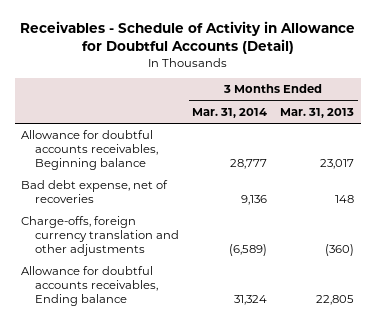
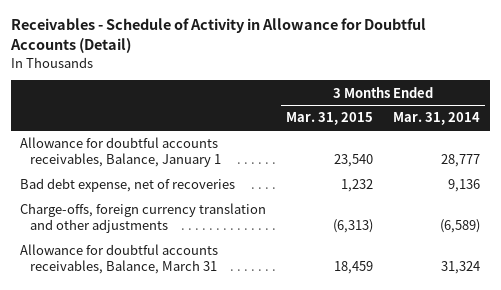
- | 3 Months Ended Mar. 31, 2014 | 3 Months Ended Mar. 31, 2013
+ | 3 Months Ended Mar. 31, 2015 | 3 Months Ended Mar. 31, 2014
- Allowance for doubtful accounts receivables, Beginning balance | 28,777 | 23,017
+ Allowance for doubtful accounts receivables, Balance, January 1 | 23,540 | 28,777
- Allowance for doubtful accounts receivables, Ending balance | 31,324 | 22,805
+ Allowance for doubtful accounts receivables, Balance, March 31 | 18,459 | 31,324

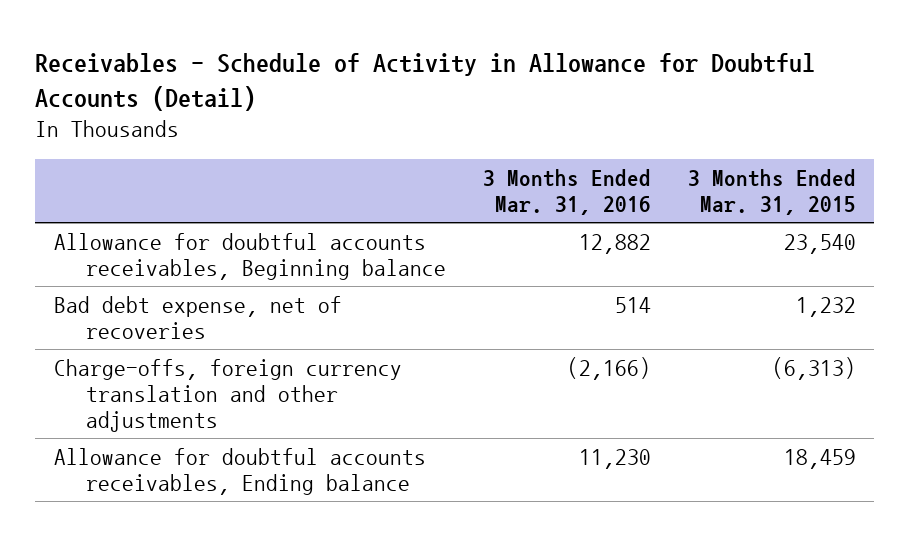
- | 3 Months Ended Mar. 31, 2015 | 3 Months Ended Mar. 31, 2014
+ | 3 Months Ended Mar. 31, 2016 | 3 Months Ended Mar. 31, 2015
- Allowance for doubtful accounts receivables, Balance, January 1 | 23,540 | 28,777
+ Allowance for doubtful accounts receivables, Beginning balance | 12,882 | 23,540
- Allowance for doubtful accounts receivables, Balance, March 31 | 18,459 | 31,324
+ Allowance for doubtful accounts receivables, Ending balance | 11,230 | 18,459

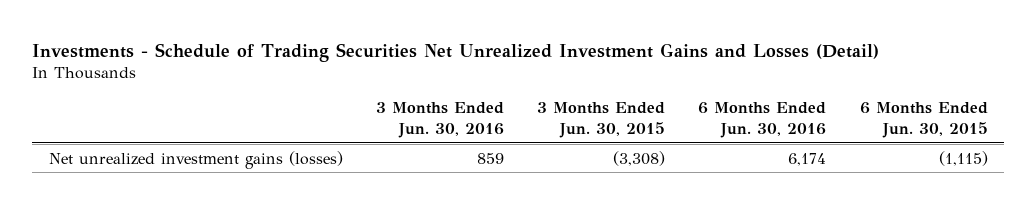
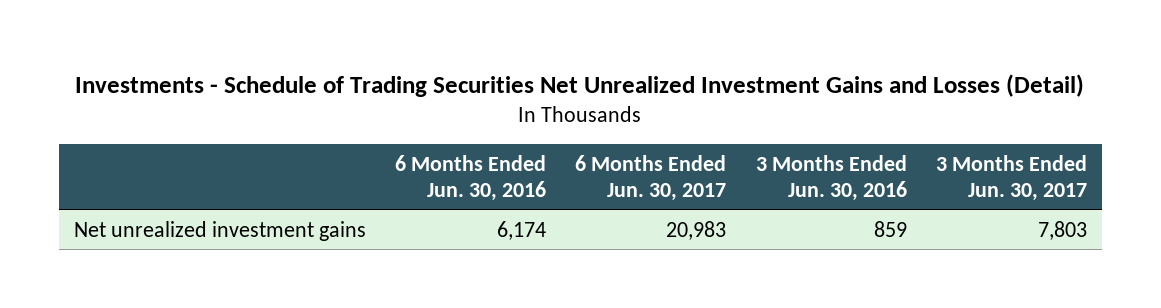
- | 3 Months Ended Jun. 30, 2016 | 3 Months Ended Jun. 30, 2015 | 6 Months Ended Jun. 30, 2016 | 6 Months Ended Jun. 30, 2015
+ | 6 Months Ended Jun. 30, 2016 | 6 Months Ended Jun. 30, 2017 | 3 Months Ended Jun. 30, 2016 | 3 Months Ended Jun. 30, 2017
- Net unrealized investment gains (losses) | 859 | (3,308) | 6,174 | (1,115)
+ Net unrealized investment gains | 6,174 | 20,983 | 859 | 7,803

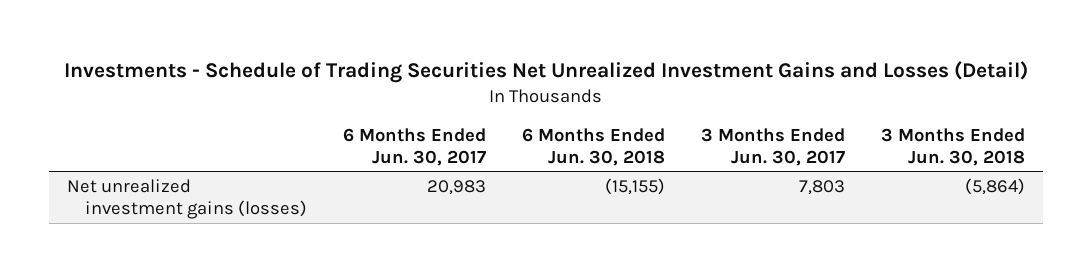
- | 6 Months Ended Jun. 30, 2016 | 6 Months Ended Jun. 30, 2017 | 3 Months Ended Jun. 30, 2016 | 3 Months Ended Jun. 30, 2017
+ | 6 Months Ended Jun. 30, 2017 | 6 Months Ended Jun. 30, 2018 | 3 Months Ended Jun. 30, 2017 | 3 Months Ended Jun. 30, 2018
- Net unrealized investment gains | 6,174 | 20,983 | 859 | 7,803
+ Net unrealized investment gains (losses) | 20,983 | (15,155) | 7,803 | (5,864)

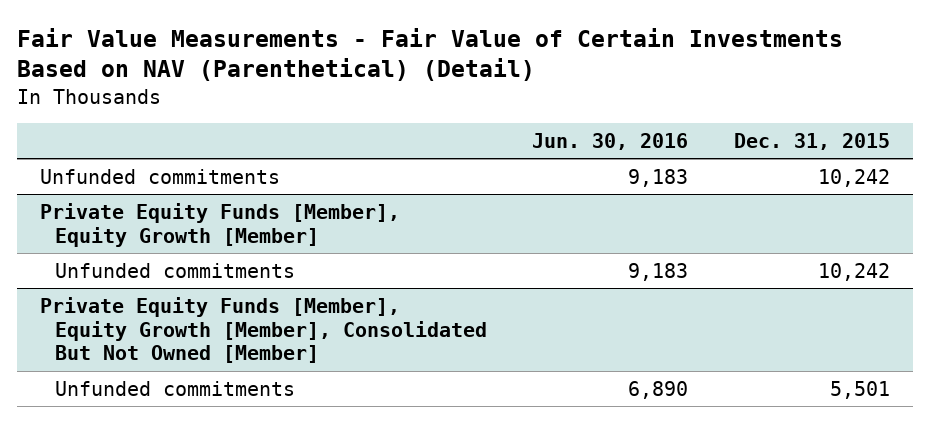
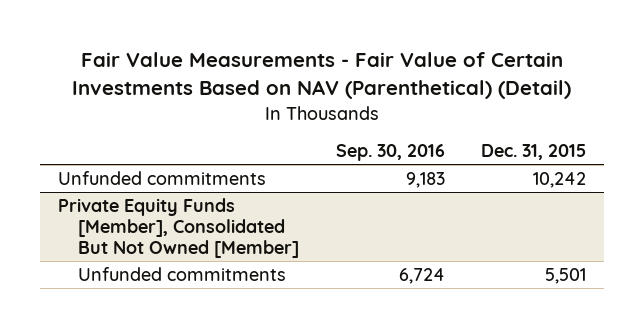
- | Jun. 30, 2016 | Dec. 31, 2015
+ | Sep. 30, 2016 | Dec. 31, 2015
- Private Equity Funds [Member], Equity Growth [Member]
- Unfunded commitments | 9,183 | 10,242
- Private Equity Funds [Member], Equity Growth [Member], Consolidated But Not Owned [Member]
+ Private Equity Funds [Member], Consolidated But Not Owned [Member]

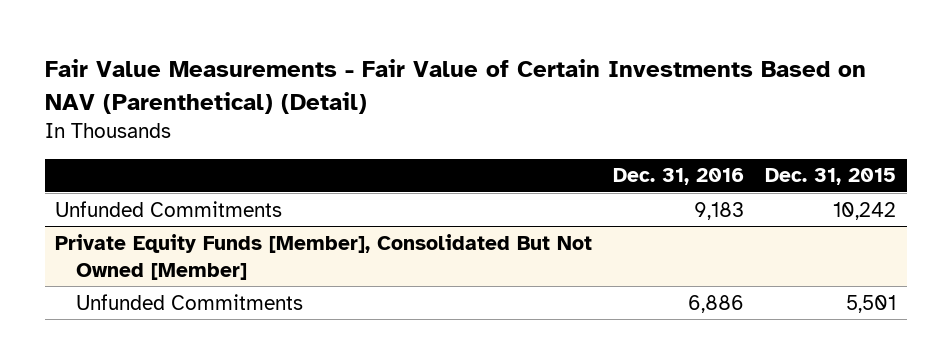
- | Sep. 30, 2016 | Dec. 31, 2015
+ | Dec. 31, 2016 | Dec. 31, 2015
- Unfunded commitments | 9,183 | 10,242
+ Unfunded Commitments | 9,183 | 10,242
@ Private Equity Funds [Member], Consolidated But Not Owned [Member]
- Unfunded commitments | 6,724 | 5,501
+ Unfunded Commitments | 6,886 | 5,501

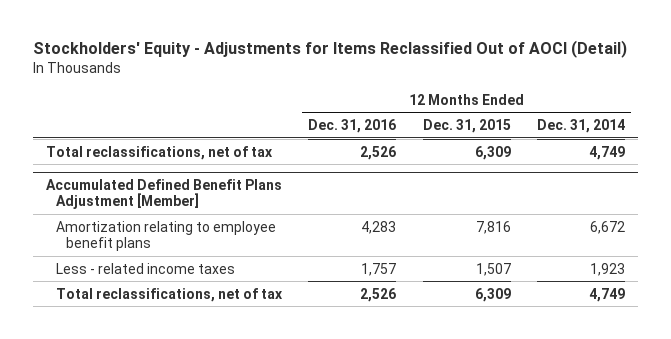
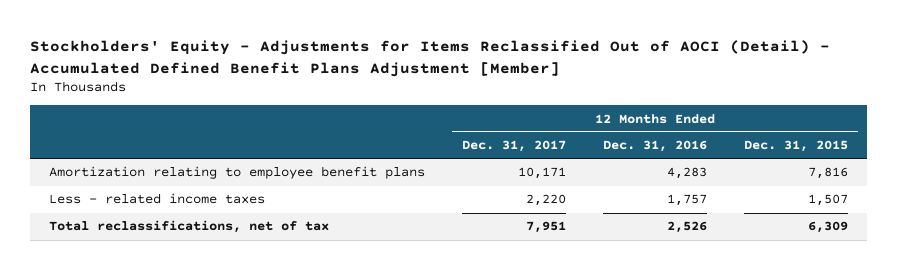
- Stockholders' Equity - Adjustments for Items Reclassified Out of AOCI (Detail)
+ Stockholders' Equity - Adjustments for Items Reclassified Out of AOCI (Detail) - Accumulated Defined Benefit Plans Adjustment [Member]
- | 12 Months Ended Dec. 31, 2016 | 12 Months Ended Dec. 31, 2015 | 12 Months Ended Dec. 31, 2014
+ | 12 Months Ended Dec. 31, 2017 | 12 Months Ended Dec. 31, 2016 | 12 Months Ended Dec. 31, 2015
- Total reclassifications, net of tax | 2,526 | 6,309 | 4,749
- Accumulated Defined Benefit Plans Adjustment [Member]

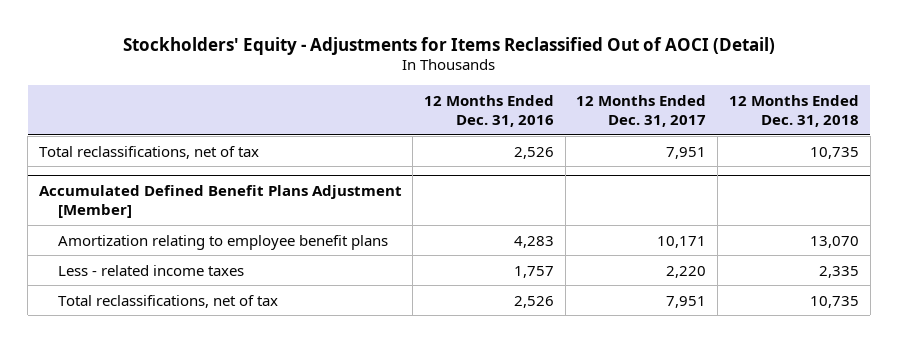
- Stockholders' Equity - Adjustments for Items Reclassified Out of AOCI (Detail) - Accumulated Defined Benefit Plans Adjustment [Member]
+ Stockholders' Equity - Adjustments for Items Reclassified Out of AOCI (Detail)
- | 12 Months Ended Dec. 31, 2017 | 12 Months Ended Dec. 31, 2016 | 12 Months Ended Dec. 31, 2015
+ | 12 Months Ended Dec. 31, 2016 | 12 Months Ended Dec. 31, 2017 | 12 Months Ended Dec. 31, 2018
+ Total reclassifications, net of tax | 2,526 | 7,951 | 10,735
+ Accumulated Defined Benefit Plans Adjustment [Member]

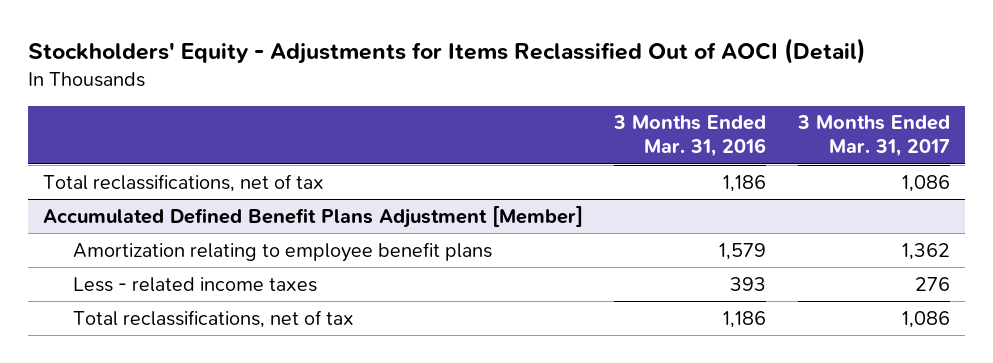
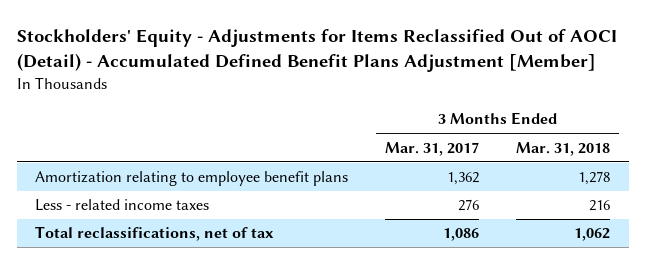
- Stockholders' Equity - Adjustments for Items Reclassified Out of AOCI (Detail)
+ Stockholders' Equity - Adjustments for Items Reclassified Out of AOCI (Detail) - Accumulated Defined Benefit Plans Adjustment [Member]
- | 3 Months Ended Mar. 31, 2016 | 3 Months Ended Mar. 31, 2017
+ | 3 Months Ended Mar. 31, 2017 | 3 Months Ended Mar. 31, 2018
- Total reclassifications, net of tax | 1,186 | 1,086
- Accumulated Defined Benefit Plans Adjustment [Member]

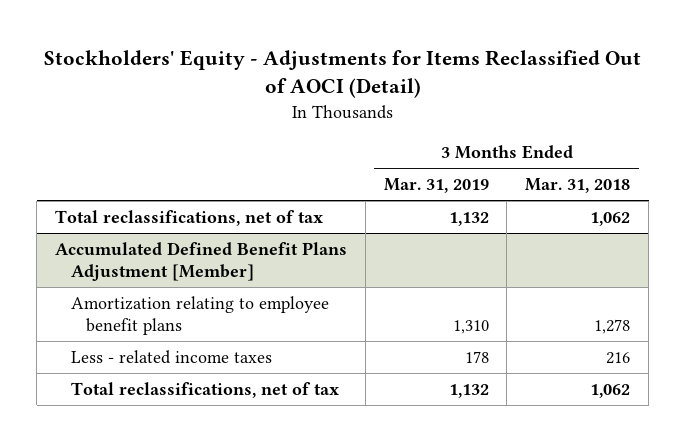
- Stockholders' Equity - Adjustments for Items Reclassified Out of AOCI (Detail) - Accumulated Defined Benefit Plans Adjustment [Member]
+ Stockholders' Equity - Adjustments for Items Reclassified Out of AOCI (Detail)
- | 3 Months Ended Mar. 31, 2017 | 3 Months Ended Mar. 31, 2018
+ | 3 Months Ended Mar. 31, 2019 | 3 Months Ended Mar. 31, 2018
+ Total reclassifications, net of tax | 1,132 | 1,062
+ Accumulated Defined Benefit Plans Adjustment [Member]

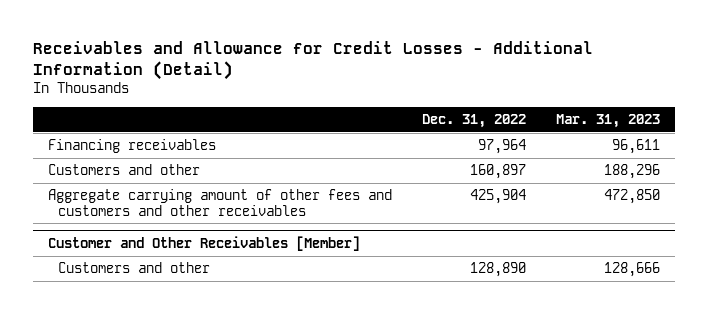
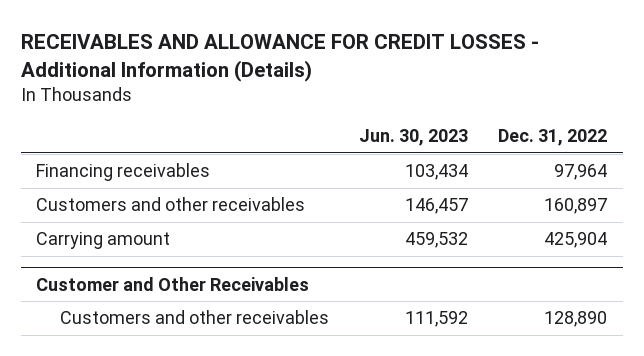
- Receivables and Allowance for Credit Losses - Additional Information (Detail)
+ RECEIVABLES AND ALLOWANCE FOR CREDIT LOSSES - Additional Information (Details)
- | Dec. 31, 2022 | Mar. 31, 2023
+ | Jun. 30, 2023 | Dec. 31, 2022
- Customers and other | 160,897 | 188,296
- Aggregate carrying amount of other fees and customers and other receivables | 425,904 | 472,850
- Customer and Other Receivables [Member]
- Customers and other | 128,890 | 128,666
+ Customers and other receivables | 146,457 | 160,897
+ Carrying amount | 459,532 | 425,904
+ Customer and Other Receivables
+ Customers and other receivables | 111,592 | 128,890

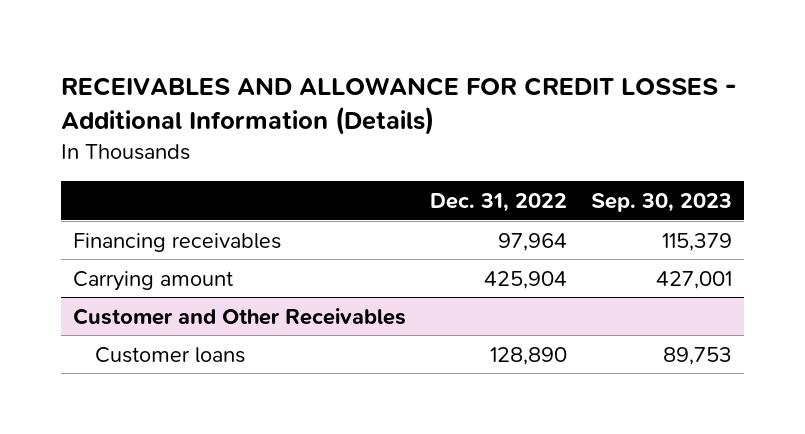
- | Jun. 30, 2023 | Dec. 31, 2022
+ | Dec. 31, 2022 | Sep. 30, 2023
- Customers and other receivables | 146,457 | 160,897
@ Customer and Other Receivables
- Customers and other receivables | 111,592 | 128,890
+ Customer loans | 128,890 | 89,753

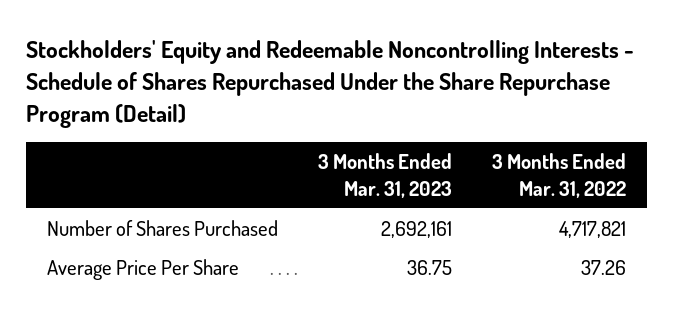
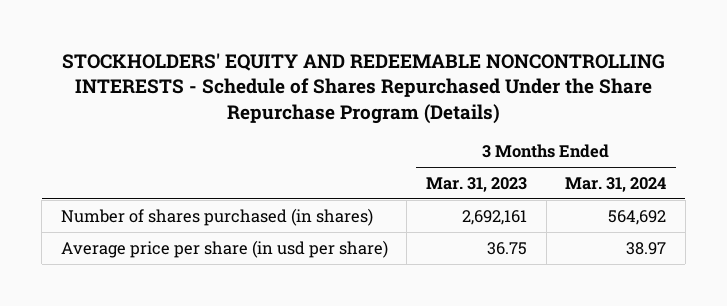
- Stockholders' Equity and Redeemable Noncontrolling Interests - Schedule of Shares Repurchased Under the Share Repurchase Program (Detail)
+ STOCKHOLDERS' EQUITY AND REDEEMABLE NONCONTROLLING INTERESTS - Schedule of Shares Repurchased Under the Share Repurchase Program (Details)
- | 3 Months Ended Mar. 31, 2023 | 3 Months Ended Mar. 31, 2022
+ | 3 Months Ended Mar. 31, 2023 | 3 Months Ended Mar. 31, 2024
- Number of Shares Purchased | 2,692,161 | 4,717,821
- Average Price Per Share | 36.75 | 37.26
+ Number of shares purchased (in shares) | 2,692,161 | 564,692
+ Average price per share (in usd per share) | 36.75 | 38.97

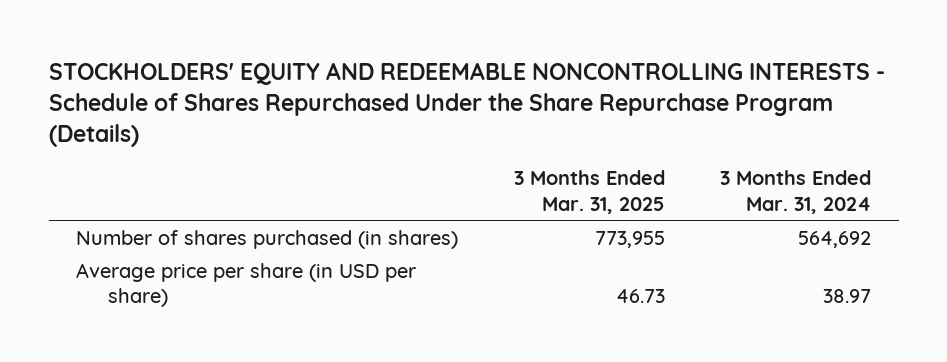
- | 3 Months Ended Mar. 31, 2023 | 3 Months Ended Mar. 31, 2024
+ | 3 Months Ended Mar. 31, 2025 | 3 Months Ended Mar. 31, 2024
- Average price per share (in usd per share) | 36.75 | 38.97
+ Average price per share (in USD per share) | 46.73 | 38.97

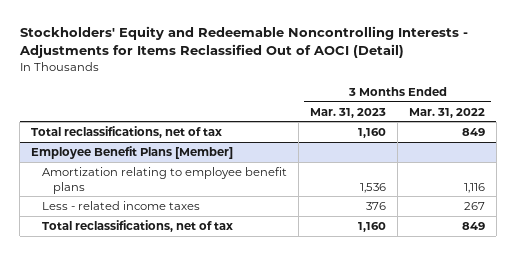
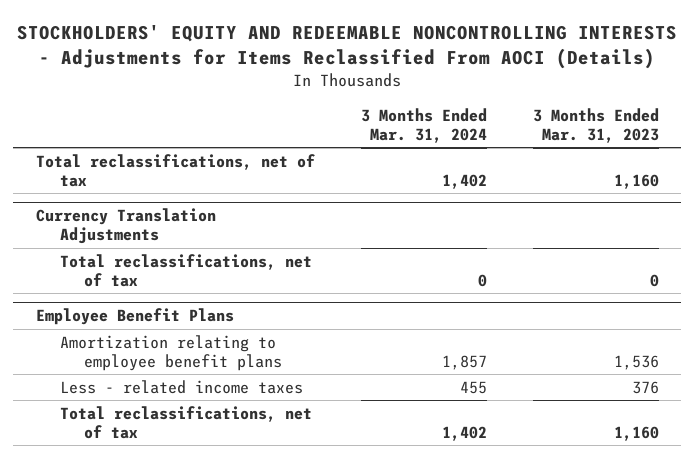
- Stockholders' Equity and Redeemable Noncontrolling Interests - Adjustments for Items Reclassified Out of AOCI (Detail)
+ STOCKHOLDERS' EQUITY AND REDEEMABLE NONCONTROLLING INTERESTS - Adjustments for Items Reclassified From AOCI (Details)
- | 3 Months Ended Mar. 31, 2023 | 3 Months Ended Mar. 31, 2022
+ | 3 Months Ended Mar. 31, 2024 | 3 Months Ended Mar. 31, 2023
- Employee Benefit Plans [Member]
+ Currency Translation Adjustments
+ Total reclassifications, net of tax | 0 | 0
+ Employee Benefit Plans

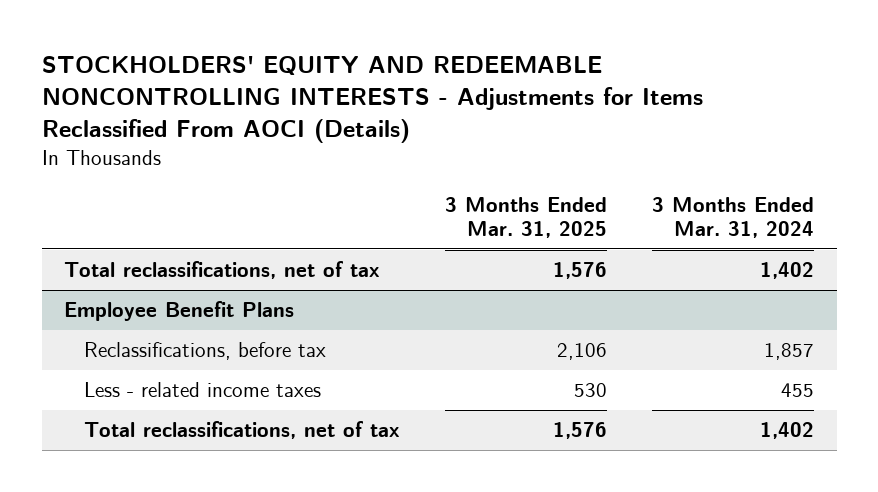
- | 3 Months Ended Mar. 31, 2024 | 3 Months Ended Mar. 31, 2023
+ | 3 Months Ended Mar. 31, 2025 | 3 Months Ended Mar. 31, 2024
- Currency Translation Adjustments
- Total reclassifications, net of tax | 0 | 0
@ Employee Benefit Plans
- Amortization relating to employee benefit plans | 1,857 | 1,536
+ Reclassifications, before tax | 2,106 | 1,857

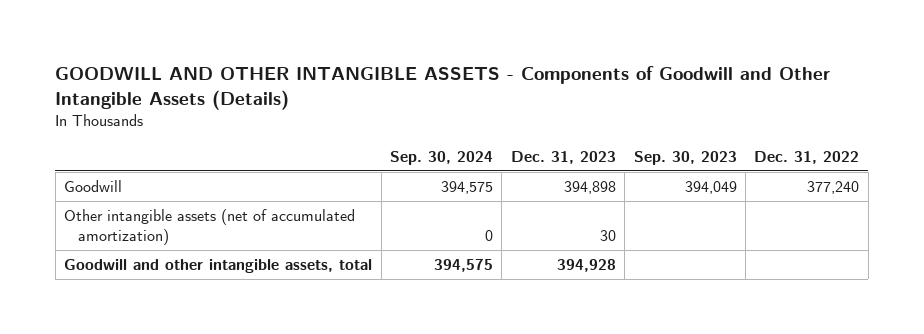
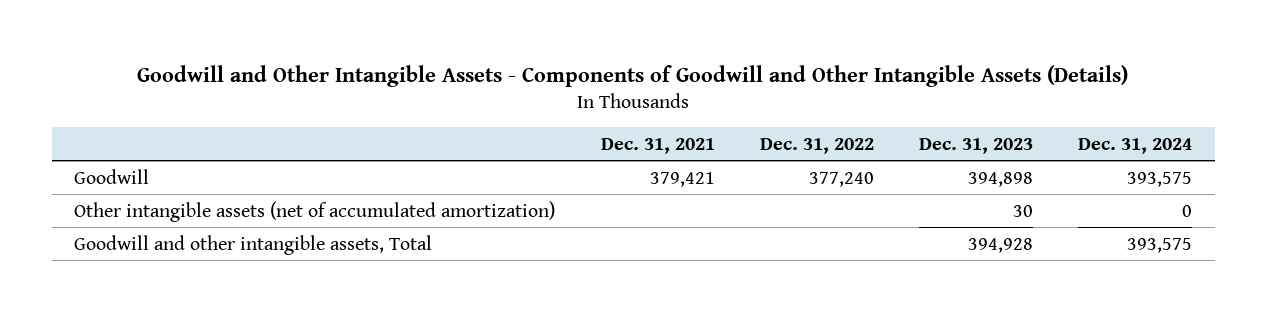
- GOODWILL AND OTHER INTANGIBLE ASSETS - Components of Goodwill and Other Intangible Assets (Details)
+ Goodwill and Other Intangible Assets - Components of Goodwill and Other Intangible Assets (Details)
- | Sep. 30, 2024 | Dec. 31, 2023 | Sep. 30, 2023 | Dec. 31, 2022
+ | Dec. 31, 2021 | Dec. 31, 2022 | Dec. 31, 2023 | Dec. 31, 2024
- Goodwill and other intangible assets, total | 394,575 | 394,928 | |
+ Goodwill and other intangible assets, Total | | | 394,928 | 393,575

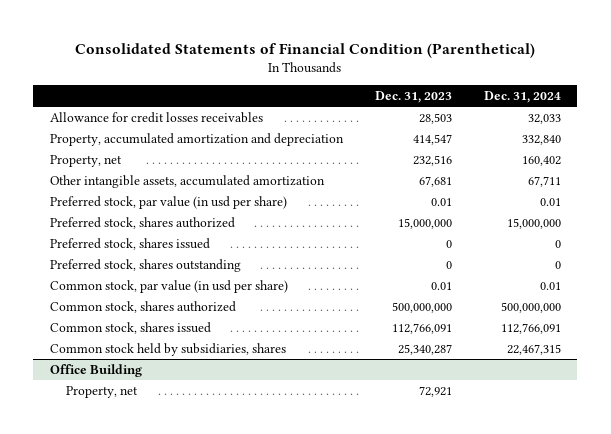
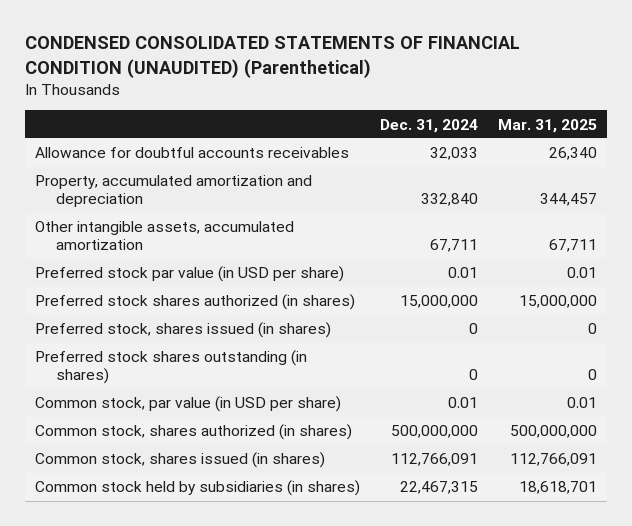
- Consolidated Statements of Financial Condition (Parenthetical)
+ CONDENSED CONSOLIDATED STATEMENTS OF FINANCIAL CONDITION (UNAUDITED) (Parenthetical)
- | Dec. 31, 2023 | Dec. 31, 2024
+ | Dec. 31, 2024 | Mar. 31, 2025
- Allowance for credit losses receivables | 28,503 | 32,033
+ Allowance for doubtful accounts receivables | 32,033 | 26,340
- Property, net | 232,516 | 160,402
- Preferred stock, par value (in usd per share) | 0.01 | 0.01
- Preferred stock, shares authorized | 15,000,000 | 15,000,000
- Preferred stock, shares issued | 0 | 0
- Preferred stock, shares outstanding | 0 | 0
- Common stock, par value (in usd per share) | 0.01 | 0.01
- Common stock, shares authorized | 500,000,000 | 500,000,000
- Common stock, shares issued | 112,766,091 | 112,766,091
- Common stock held by subsidiaries, shares | 25,340,287 | 22,467,315
- Office Building
- Property, net | 72,921 |
+ Preferred stock par value (in USD per share) | 0.01 | 0.01
+ Preferred stock shares authorized (in shares) | 15,000,000 | 15,000,000
+ Preferred stock, shares issued (in shares) | 0 | 0
+ Preferred stock shares outstanding (in shares) | 0 | 0
+ Common stock, par value (in USD per share) | 0.01 | 0.01
+ Common stock, shares authorized (in shares) | 500,000,000 | 500,000,000
+ Common stock, shares issued (in shares) | 112,766,091 | 112,766,091
+ Common stock held by subsidiaries (in shares) | 22,467,315 | 18,618,701

